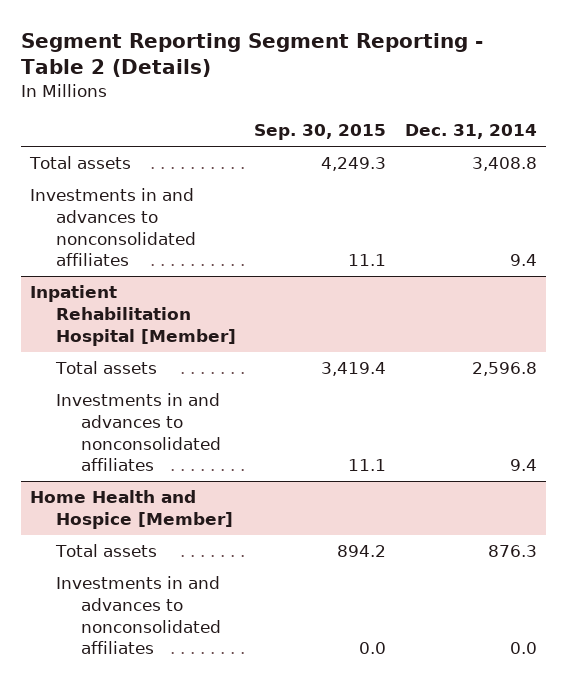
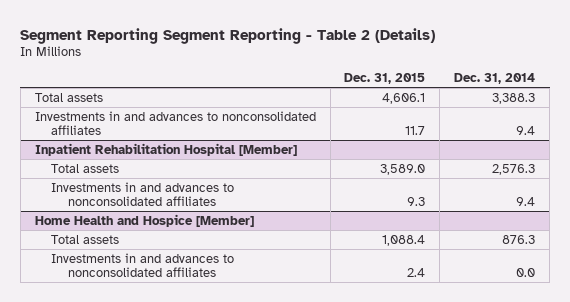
- | Sep. 30, 2015 | Dec. 31, 2014
+ | Dec. 31, 2015 | Dec. 31, 2014
- Total assets | 4,249.3 | 3,408.8
+ Total assets | 4,606.1 | 3,388.3
@ Inpatient Rehabilitation Hospital [Member]
- Total assets | 3,419.4 | 2,596.8
+ Total assets | 3,589.0 | 2,576.3

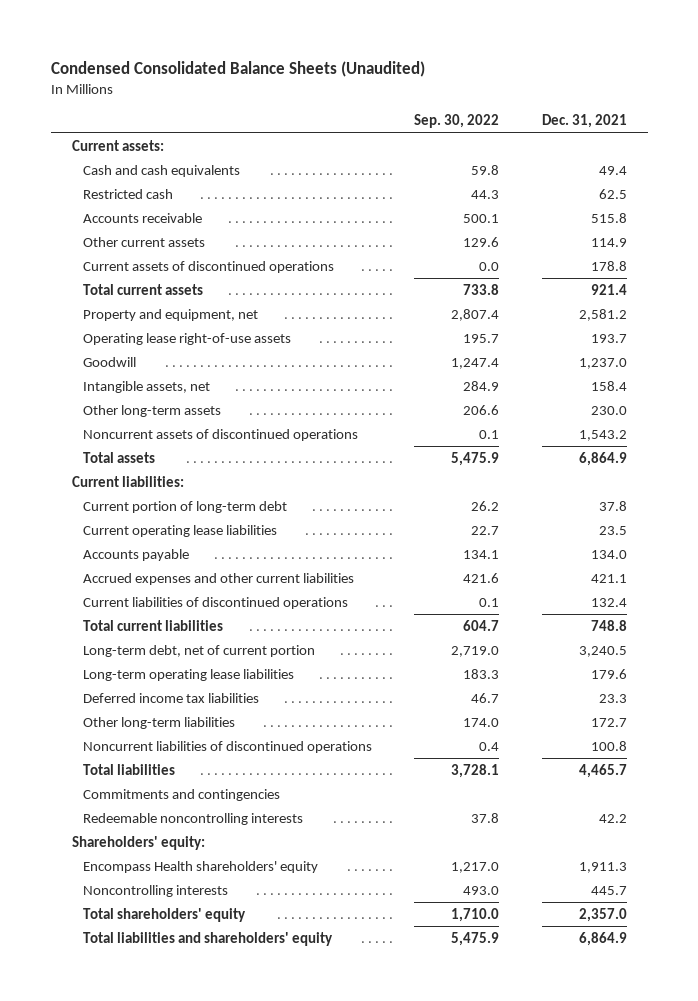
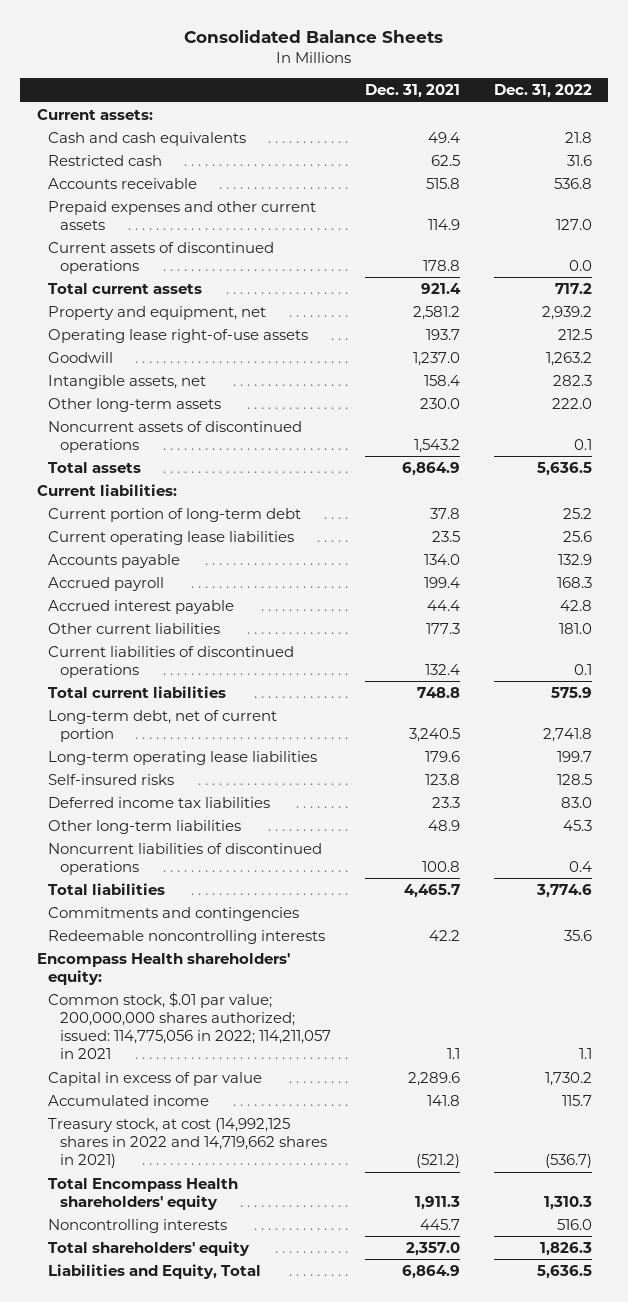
- Condensed Consolidated Balance Sheets (Unaudited)
+ Consolidated Balance Sheets
- | Sep. 30, 2022 | Dec. 31, 2021
+ | Dec. 31, 2021 | Dec. 31, 2022
- Other current assets | 129.6 | 114.9
+ Prepaid expenses and other current assets | 114.9 | 127.0
- Accrued expenses and other current liabilities | 421.6 | 421.1
+ Accrued payroll | 199.4 | 168.3
+ Accrued interest payable | 44.4 | 42.8
+ Other current liabilities | 177.3 | 181.0
+ Self-insured risks | 123.8 | 128.5
- Other long-term liabilities | 174.0 | 172.7
+ Other long-term liabilities | 48.9 | 45.3
- Shareholders' equity:
- Encompass Health shareholders' equity | 1,217.0 | 1,911.3
+ Encompass Health shareholders' equity:
+ Common stock, $.01 par value; 200,000,000 shares authorized; issued: 114,775,056 in 2022; 114,211,057 in 2021 | 1.1 | 1.1
+ Capital in excess of par value | 2,289.6 | 1,730.2
+ Accumulated income | 141.8 | 115.7
+ Treasury stock, at cost (14,992,125 shares in 2022 and 14,719,662 shares in 2021) | (521.2) | (536.7)
+ Total Encompass Health shareholders' equity | 1,911.3 | 1,310.3
- Total liabilities and shareholders' equity | 5,475.9 | 6,864.9
+ Liabilities and Equity, Total | 6,864.9 | 5,636.5

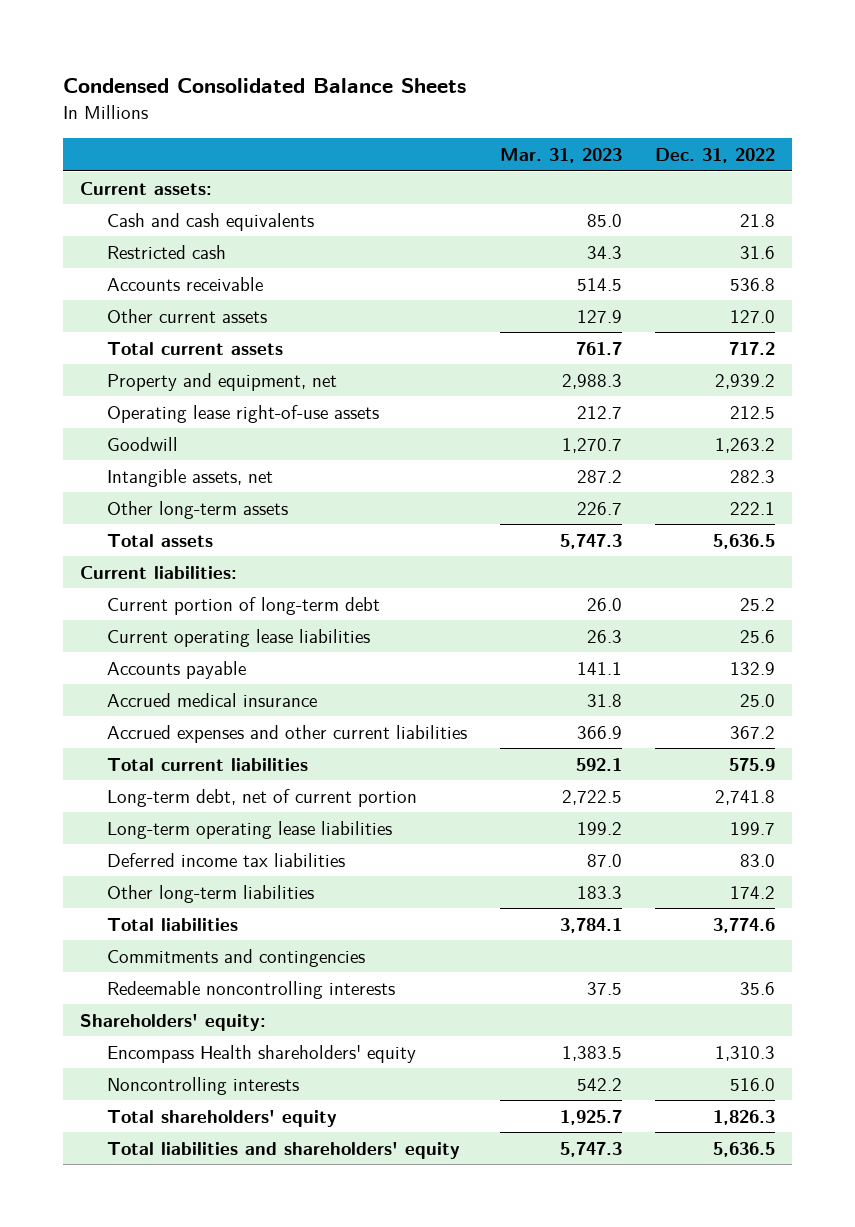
- Consolidated Balance Sheets
+ Condensed Consolidated Balance Sheets
- | Dec. 31, 2021 | Dec. 31, 2022
+ | Mar. 31, 2023 | Dec. 31, 2022
- Prepaid expenses and other current assets | 114.9 | 127.0
- Current assets of discontinued operations | 178.8 | 0.0
+ Other current assets | 127.9 | 127.0
- Other long-term assets | 230.0 | 222.0
- Noncurrent assets of discontinued operations | 1,543.2 | 0.1
+ Other long-term assets | 226.7 | 222.1
- Accrued payroll | 199.4 | 168.3
- Accrued interest payable | 44.4 | 42.8
- Other current liabilities | 177.3 | 181.0
- Current liabilities of discontinued operations | 132.4 | 0.1
+ Accrued medical insurance | 31.8 | 25.0
+ Accrued expenses and other current liabilities | 366.9 | 367.2
- Self-insured risks | 123.8 | 128.5
- Other long-term liabilities | 48.9 | 45.3
- Noncurrent liabilities of discontinued operations | 100.8 | 0.4
+ Other long-term liabilities | 183.3 | 174.2
- Encompass Health shareholders' equity:
- Common stock, $.01 par value; 200,000,000 shares authorized; issued: 114,775,056 in 2022; 114,211,057 in 2021 | 1.1 | 1.1
- Capital in excess of par value | 2,289.6 | 1,730.2
- Accumulated income | 141.8 | 115.7
- Treasury stock, at cost (14,992,125 shares in 2022 and 14,719,662 shares in 2021) | (521.2) | (536.7)
- Total Encompass Health shareholders' equity | 1,911.3 | 1,310.3
+ Shareholders' equity:
+ Encompass Health shareholders' equity | 1,383.5 | 1,310.3
- Liabilities and Equity, Total | 6,864.9 | 5,636.5
+ Total liabilities and shareholders' equity | 5,747.3 | 5,636.5

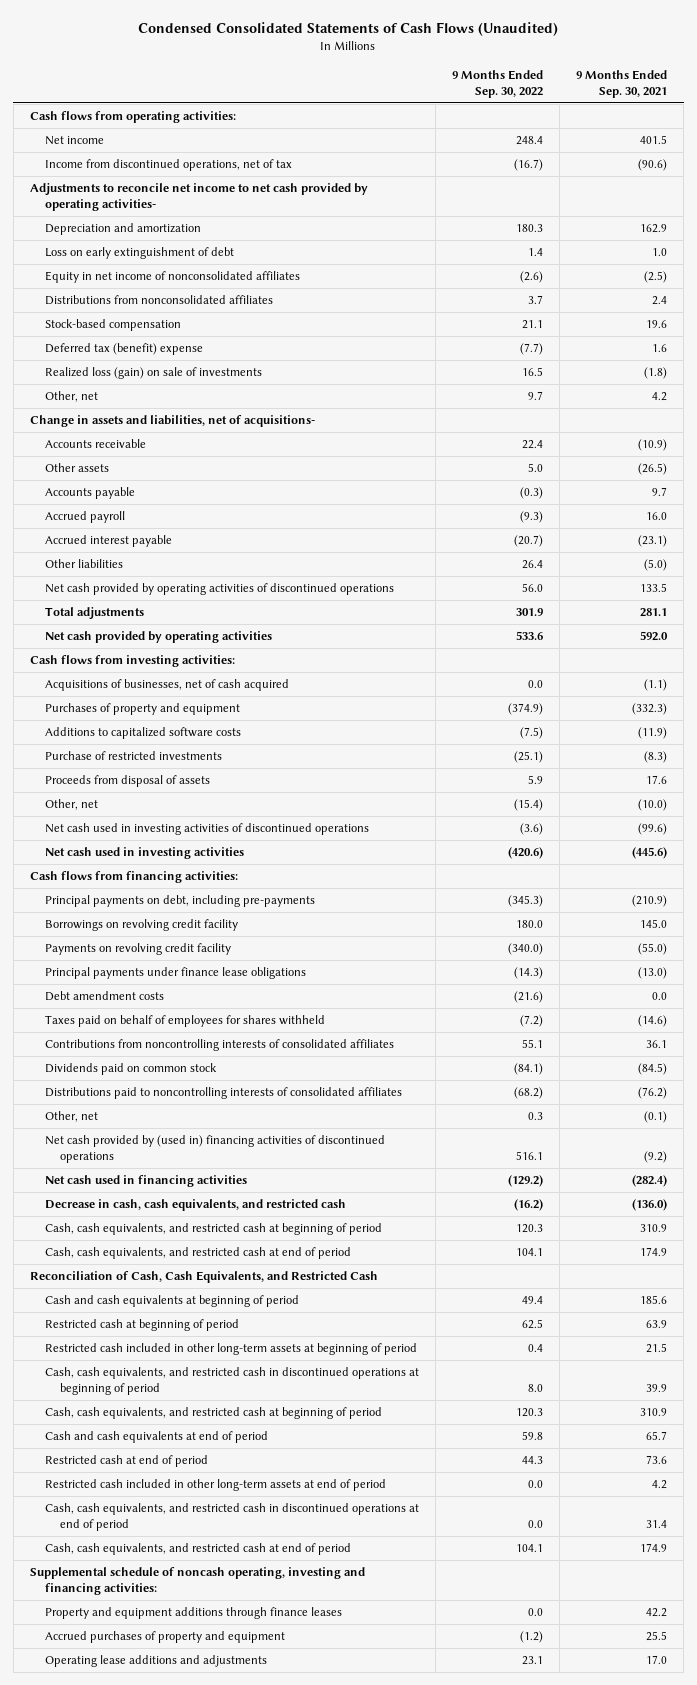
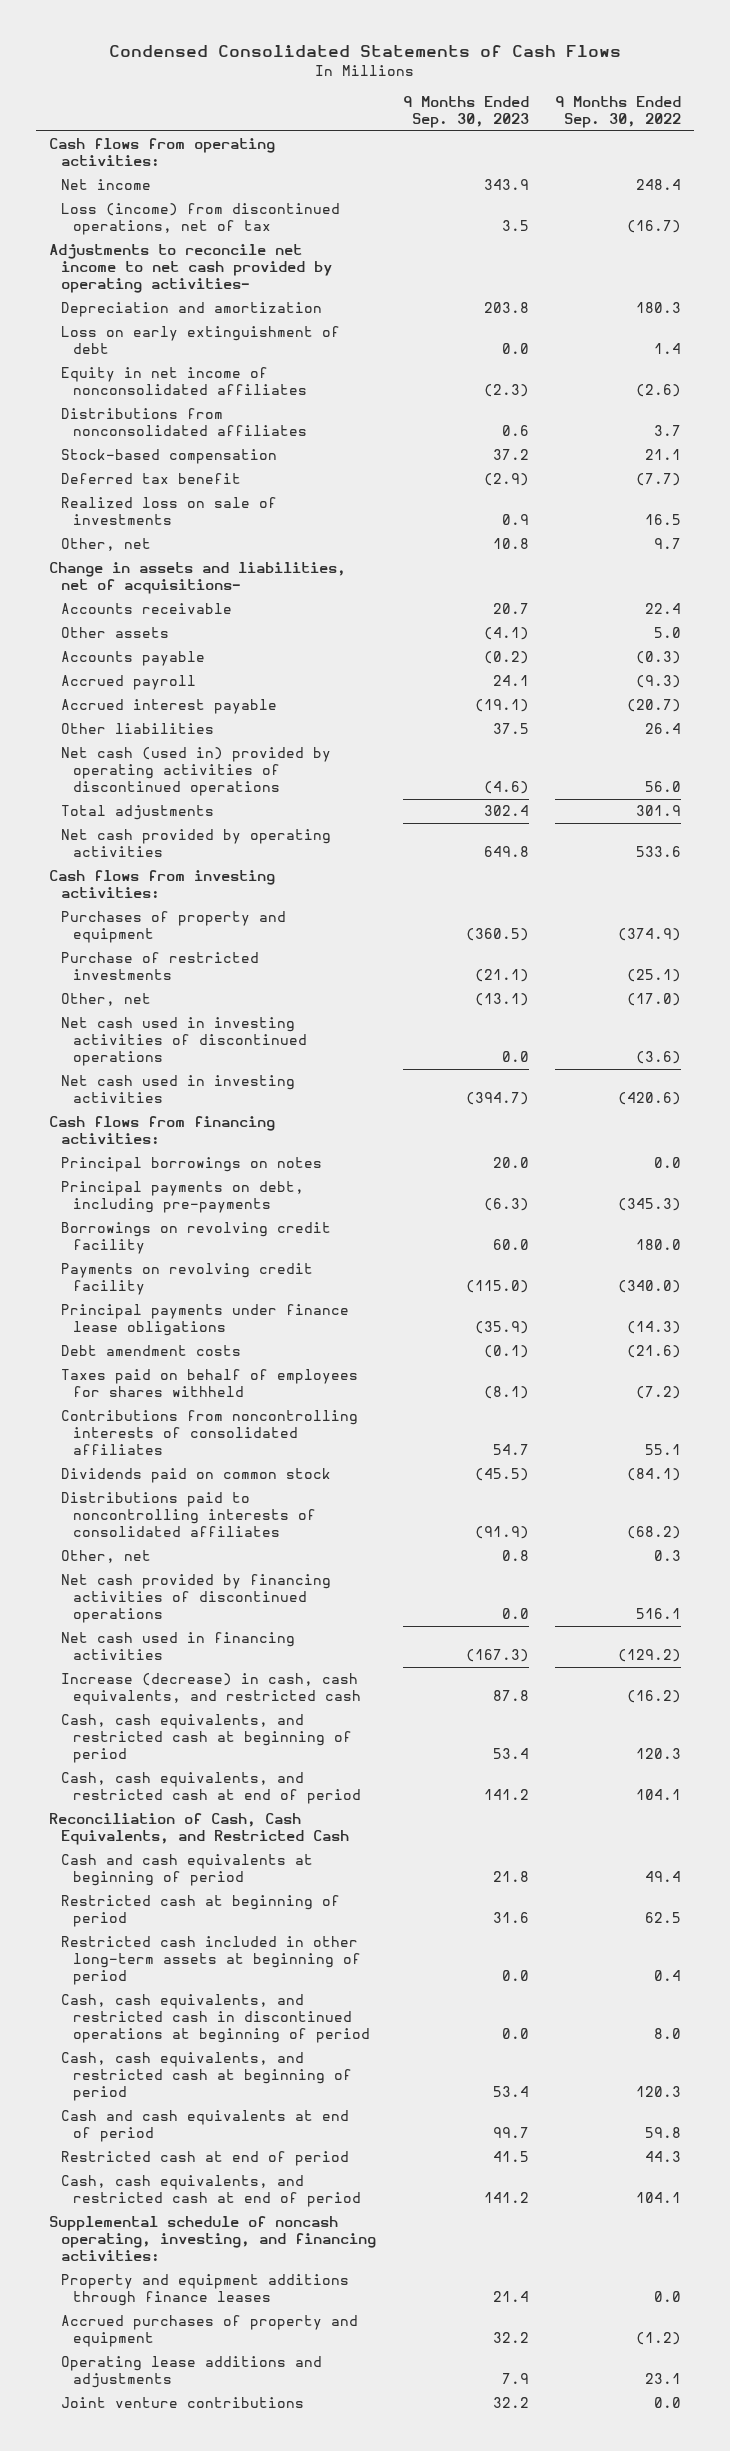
- Condensed Consolidated Statements of Cash Flows (Unaudited)
+ Condensed Consolidated Statements of Cash Flows
- | 9 Months Ended Sep. 30, 2022 | 9 Months Ended Sep. 30, 2021
+ | 9 Months Ended Sep. 30, 2023 | 9 Months Ended Sep. 30, 2022
- Income from discontinued operations, net of tax | (16.7) | (90.6)
+ Loss (income) from discontinued operations, net of tax | 3.5 | (16.7)
- Deferred tax (benefit) expense | (7.7) | 1.6
- Realized loss (gain) on sale of investments | 16.5 | (1.8)
+ Deferred tax benefit | (2.9) | (7.7)
+ Realized loss on sale of investments | 0.9 | 16.5
- Net cash provided by operating activities of discontinued operations | 56.0 | 133.5
+ Net cash (used in) provided by operating activities of discontinued operations | (4.6) | 56.0
- Acquisitions of businesses, net of cash acquired | 0.0 | (1.1)
- Additions to capitalized software costs | (7.5) | (11.9)
- Proceeds from disposal of assets | 5.9 | 17.6
- Other, net | (15.4) | (10.0)
+ Other, net | (13.1) | (17.0)
+ Principal borrowings on notes | 20.0 | 0.0
- Net cash provided by (used in) financing activities of discontinued operations | 516.1 | (9.2)
+ Net cash provided by financing activities of discontinued operations | 0.0 | 516.1
- Decrease in cash, cash equivalents, and restricted cash | (16.2) | (136.0)
+ Increase (decrease) in cash, cash equivalents, and restricted cash | 87.8 | (16.2)
- Restricted cash included in other long-term assets at end of period | 0.0 | 4.2
- Cash, cash equivalents, and restricted cash in discontinued operations at end of period | 0.0 | 31.4
- Supplemental schedule of noncash operating, investing and financing activities:
+ Supplemental schedule of noncash operating, investing, and financing activities:
+ Joint venture contributions | 32.2 | 0.0

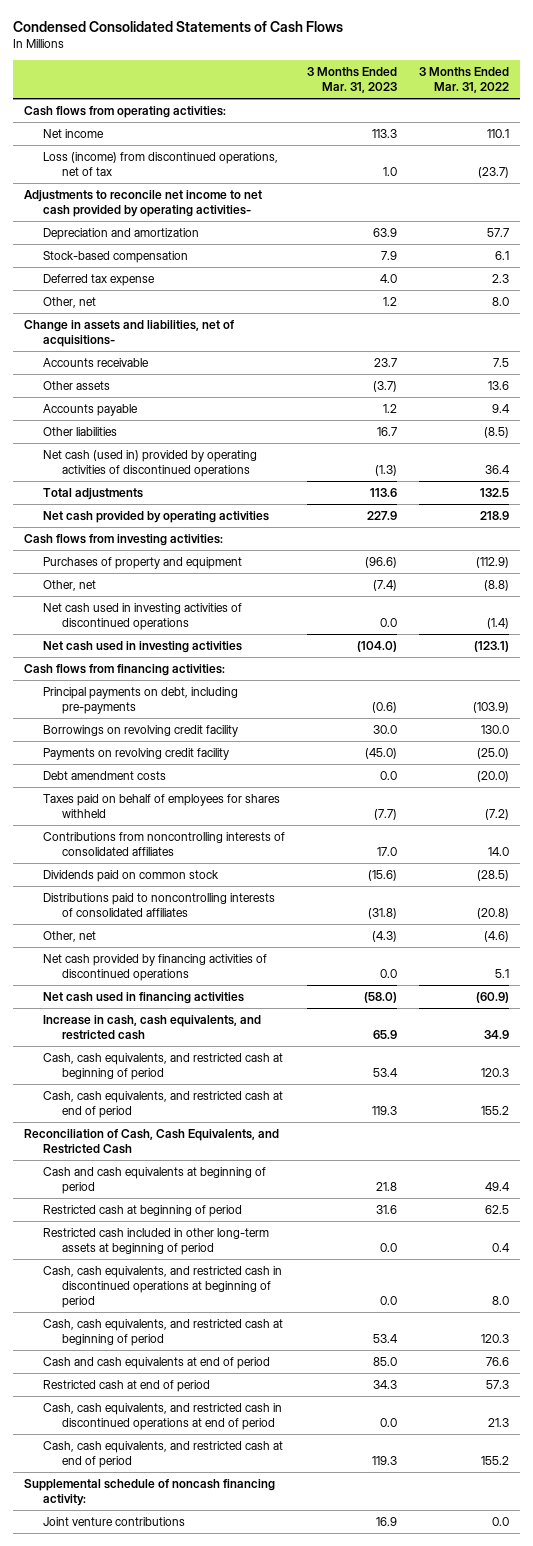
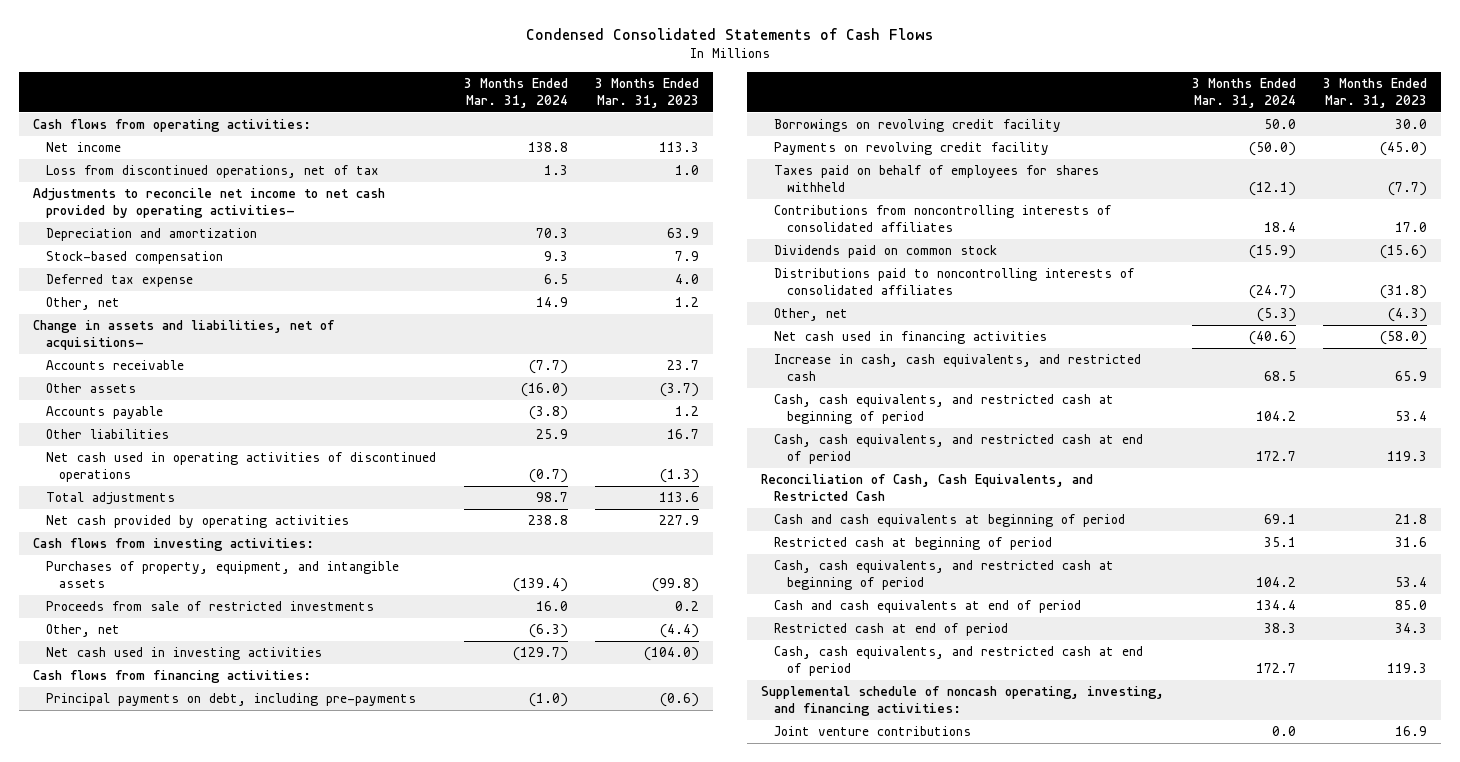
- | 3 Months Ended Mar. 31, 2023 | 3 Months Ended Mar. 31, 2022
+ | 3 Months Ended Mar. 31, 2024 | 3 Months Ended Mar. 31, 2023
- Loss (income) from discontinued operations, net of tax | 1.0 | (23.7)
+ Loss from discontinued operations, net of tax | 1.3 | 1.0
- Net cash (used in) provided by operating activities of discontinued operations | (1.3) | 36.4
+ Net cash used in operating activities of discontinued operations | (0.7) | (1.3)
- Purchases of property and equipment | (96.6) | (112.9)
- Other, net | (7.4) | (8.8)
- Net cash used in investing activities of discontinued operations | 0.0 | (1.4)
+ Purchases of property, equipment, and intangible assets | (139.4) | (99.8)
+ Proceeds from sale of restricted investments | 16.0 | 0.2
+ Other, net | (6.3) | (4.4)
- Debt amendment costs | 0.0 | (20.0)
- Net cash provided by financing activities of discontinued operations | 0.0 | 5.1
- Restricted cash included in other long-term assets at beginning of period | 0.0 | 0.4
- Cash, cash equivalents, and restricted cash in discontinued operations at beginning of period | 0.0 | 8.0
- Cash, cash equivalents, and restricted cash in discontinued operations at end of period | 0.0 | 21.3
- Supplemental schedule of noncash financing activity:
+ Supplemental schedule of noncash operating, investing, and financing activities:

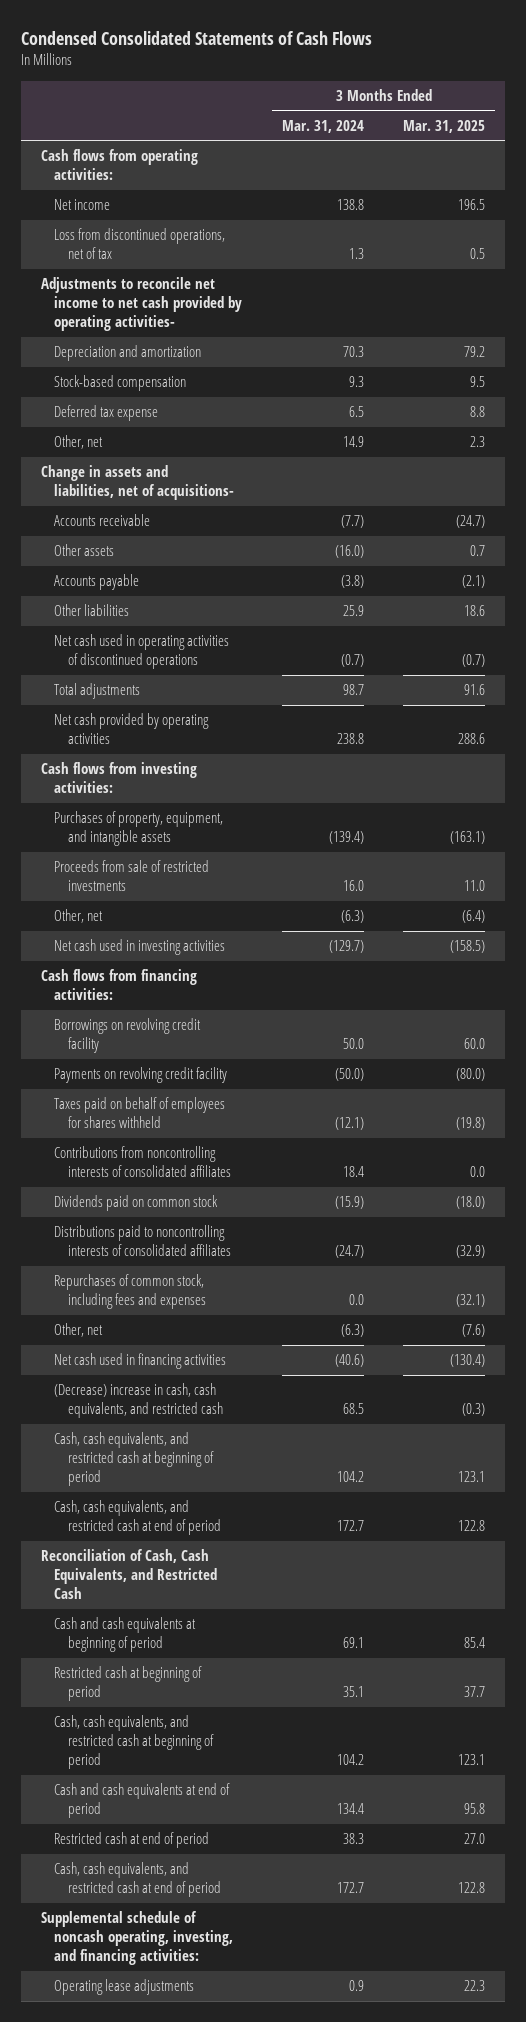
- | 3 Months Ended Mar. 31, 2024 | 3 Months Ended Mar. 31, 2023
+ | 3 Months Ended Mar. 31, 2024 | 3 Months Ended Mar. 31, 2025
- Principal payments on debt, including pre-payments | (1.0) | (0.6)
- Other, net | (5.3) | (4.3)
+ Repurchases of common stock, including fees and expenses | 0.0 | (32.1)
+ Other, net | (6.3) | (7.6)
- Increase in cash, cash equivalents, and restricted cash | 68.5 | 65.9
+ (Decrease) increase in cash, cash equivalents, and restricted cash | 68.5 | (0.3)
- Joint venture contributions | 0.0 | 16.9
+ Operating lease adjustments | 0.9 | 22.3

